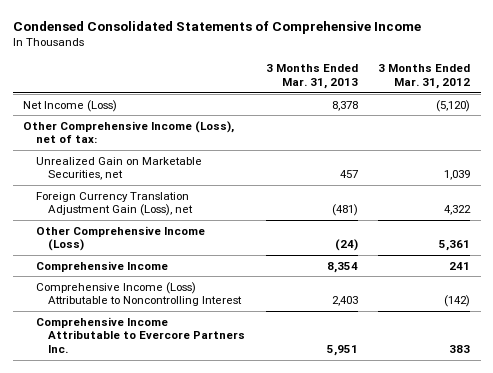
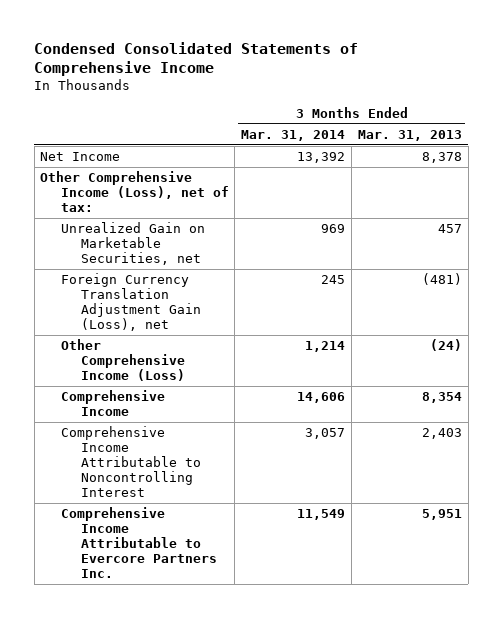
- | 3 Months Ended Mar. 31, 2013 | 3 Months Ended Mar. 31, 2012
+ | 3 Months Ended Mar. 31, 2014 | 3 Months Ended Mar. 31, 2013
- Net Income (Loss) | 8,378 | (5,120)
+ Net Income | 13,392 | 8,378
- Comprehensive Income (Loss) Attributable to Noncontrolling Interest | 2,403 | (142)
+ Comprehensive Income Attributable to Noncontrolling Interest | 3,057 | 2,403

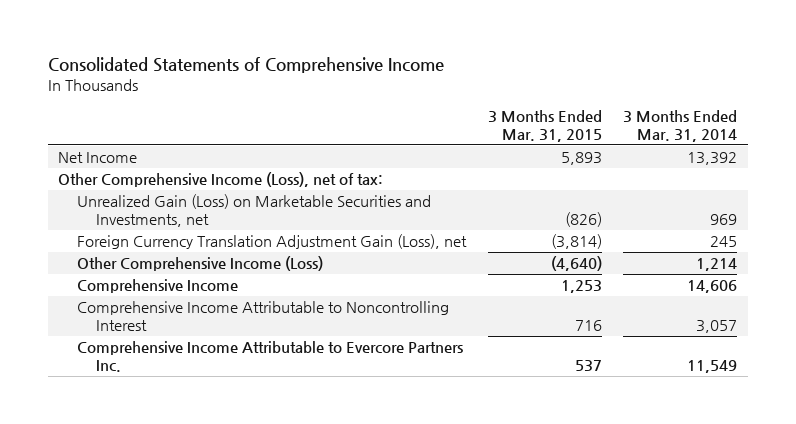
- Condensed Consolidated Statements of Comprehensive Income
+ Consolidated Statements of Comprehensive Income
- | 3 Months Ended Mar. 31, 2014 | 3 Months Ended Mar. 31, 2013
+ | 3 Months Ended Mar. 31, 2015 | 3 Months Ended Mar. 31, 2014
- Unrealized Gain on Marketable Securities, net | 969 | 457
+ Unrealized Gain (Loss) on Marketable Securities and Investments, net | (826) | 969

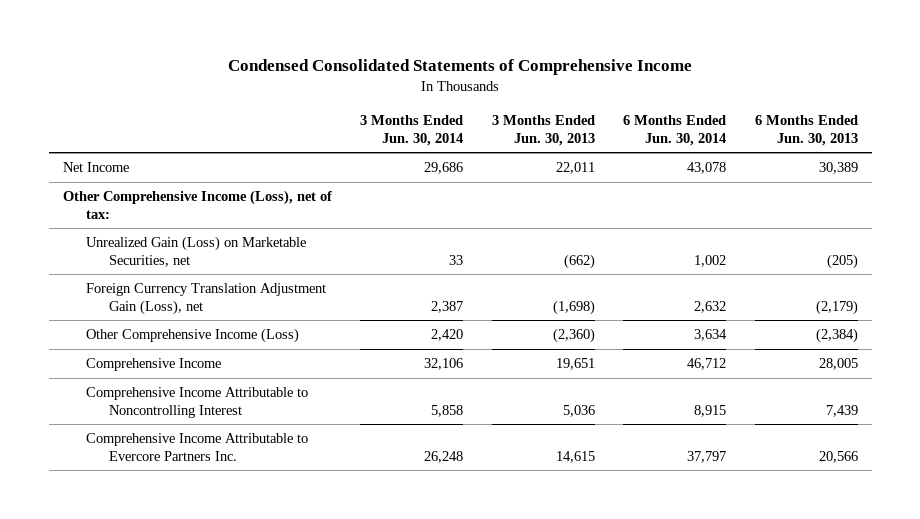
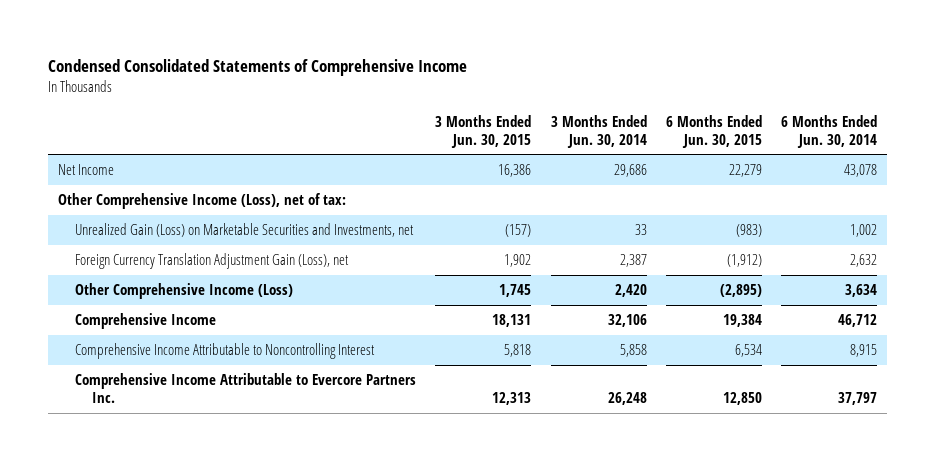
- | 3 Months Ended Jun. 30, 2014 | 3 Months Ended Jun. 30, 2013 | 6 Months Ended Jun. 30, 2014 | 6 Months Ended Jun. 30, 2013
+ | 3 Months Ended Jun. 30, 2015 | 3 Months Ended Jun. 30, 2014 | 6 Months Ended Jun. 30, 2015 | 6 Months Ended Jun. 30, 2014
- Unrealized Gain (Loss) on Marketable Securities, net | 33 | (662) | 1,002 | (205)
+ Unrealized Gain (Loss) on Marketable Securities and Investments, net | (157) | 33 | (983) | 1,002

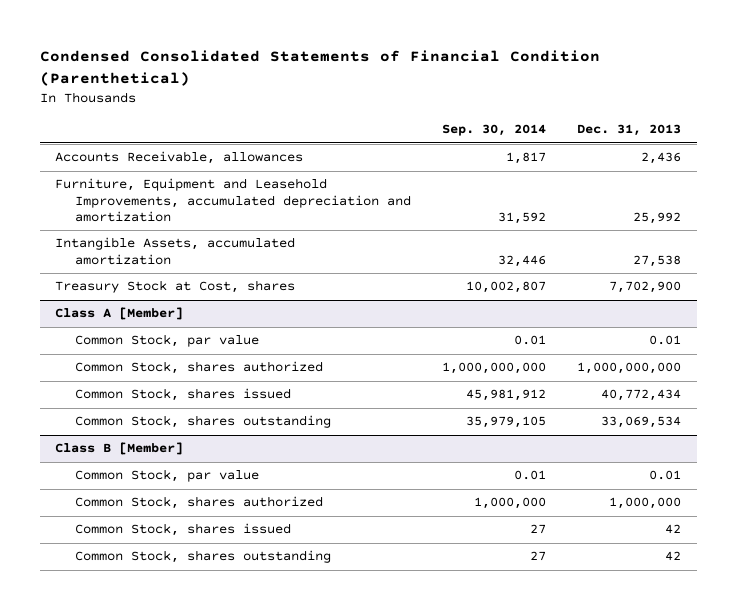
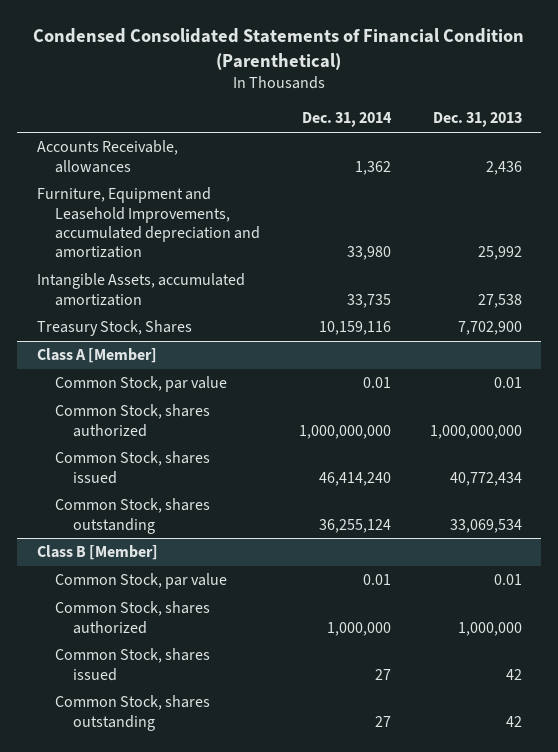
- | Sep. 30, 2014 | Dec. 31, 2013
+ | Dec. 31, 2014 | Dec. 31, 2013
- Treasury Stock at Cost, shares | 10,002,807 | 7,702,900
+ Treasury Stock, Shares | 10,159,116 | 7,702,900

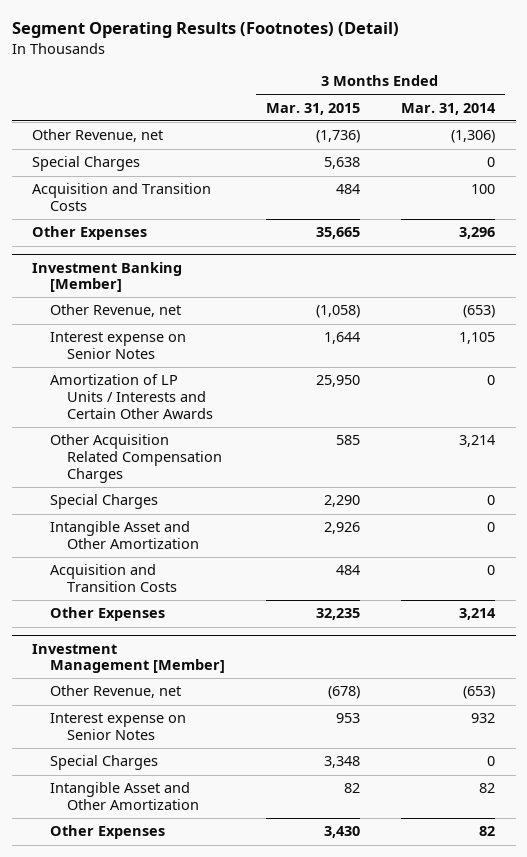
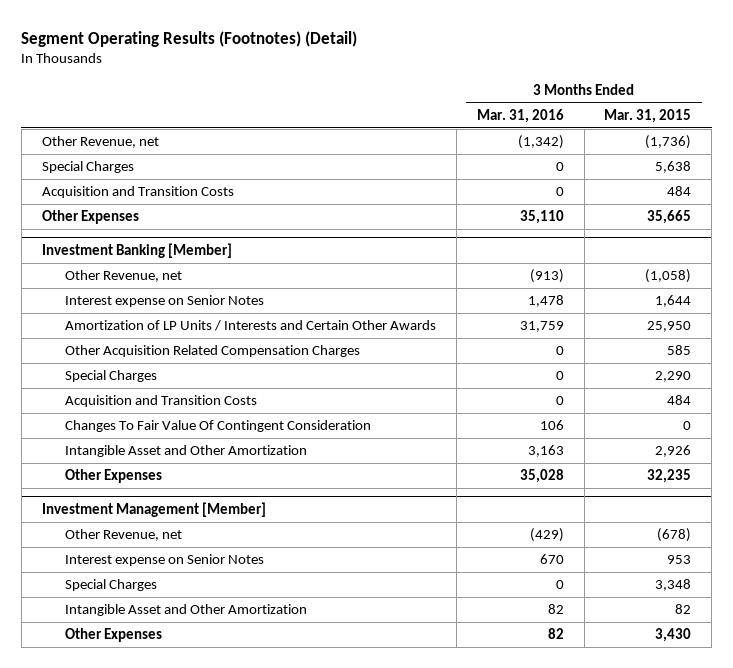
- | 3 Months Ended Mar. 31, 2015 | 3 Months Ended Mar. 31, 2014
+ | 3 Months Ended Mar. 31, 2016 | 3 Months Ended Mar. 31, 2015
@ Investment Banking [Member]
+ Changes To Fair Value Of Contingent Consideration | 106 | 0
moved down: Intangible Asset and Other Amortization | 3,163 | 2,926

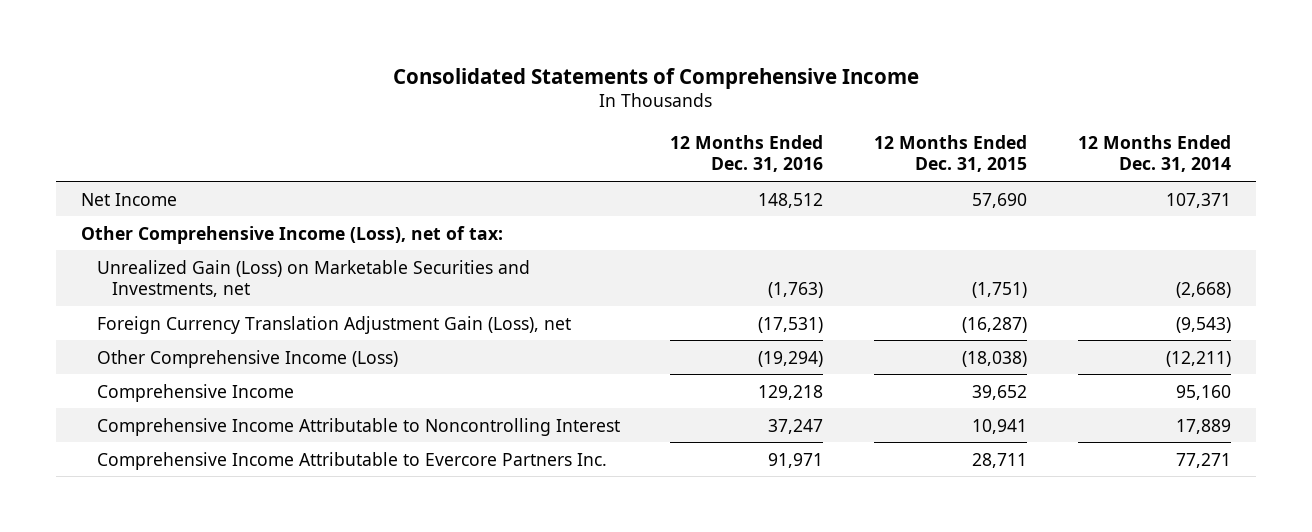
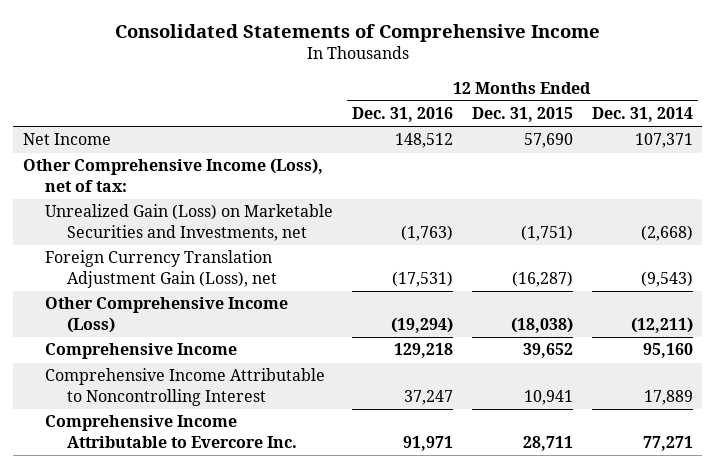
- Comprehensive Income Attributable to Evercore Partners Inc. | 91,971 | 28,711 | 77,271
+ Comprehensive Income Attributable to Evercore Inc. | 91,971 | 28,711 | 77,271

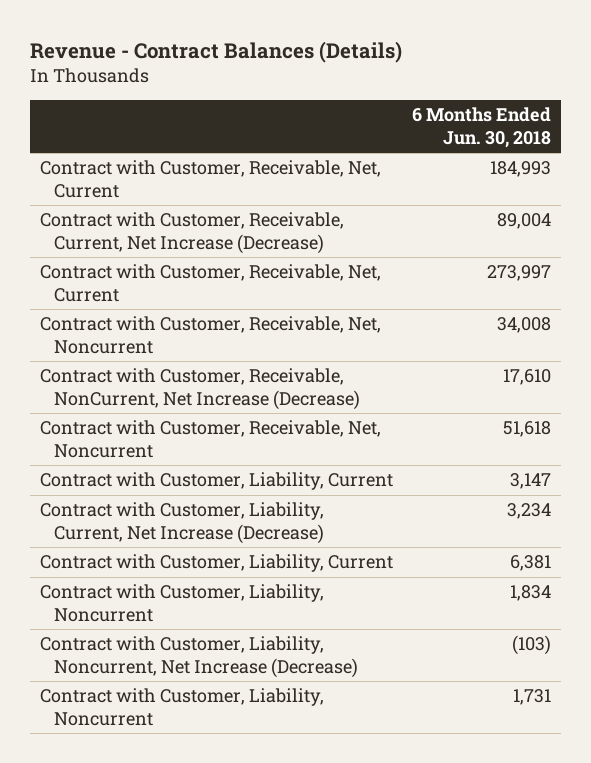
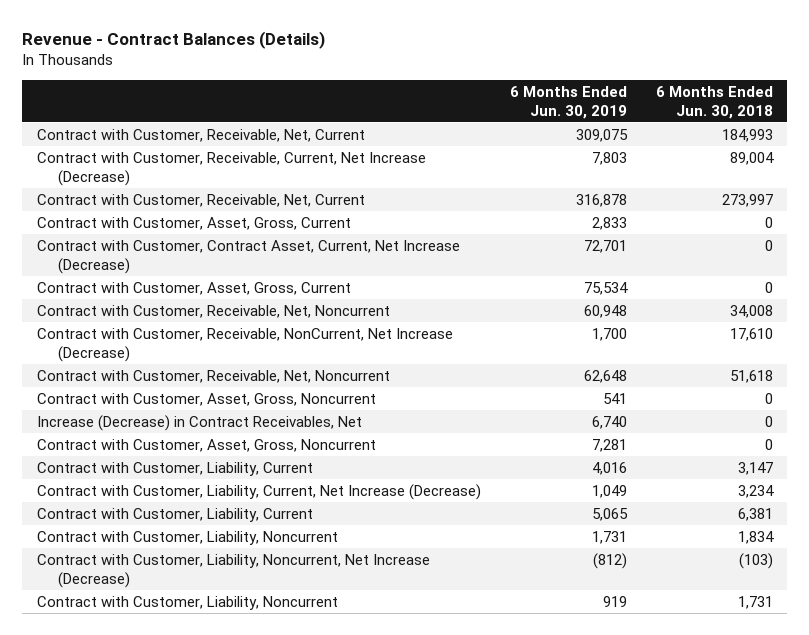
- | 6 Months Ended Jun. 30, 2018
+ | 6 Months Ended Jun. 30, 2019 | 6 Months Ended Jun. 30, 2018
+ Contract with Customer, Asset, Gross, Current | 2,833 | 0
+ Contract with Customer, Contract Asset, Current, Net Increase (Decrease) | 72,701 | 0
+ Contract with Customer, Asset, Gross, Current | 75,534 | 0
+ Contract with Customer, Asset, Gross, Noncurrent | 541 | 0
+ Increase (Decrease) in Contract Receivables, Net | 6,740 | 0
+ Contract with Customer, Asset, Gross, Noncurrent | 7,281 | 0

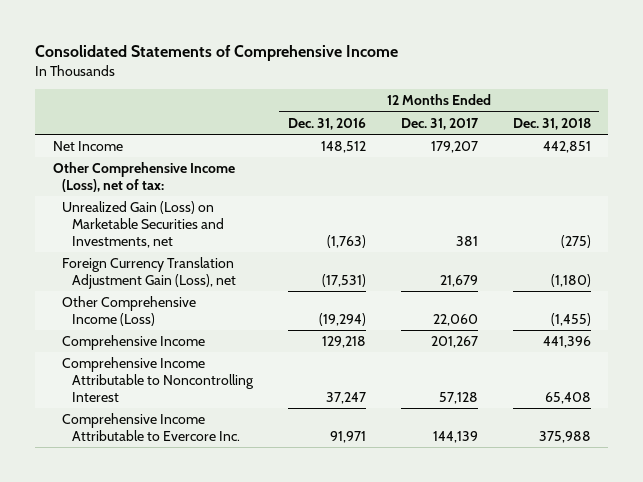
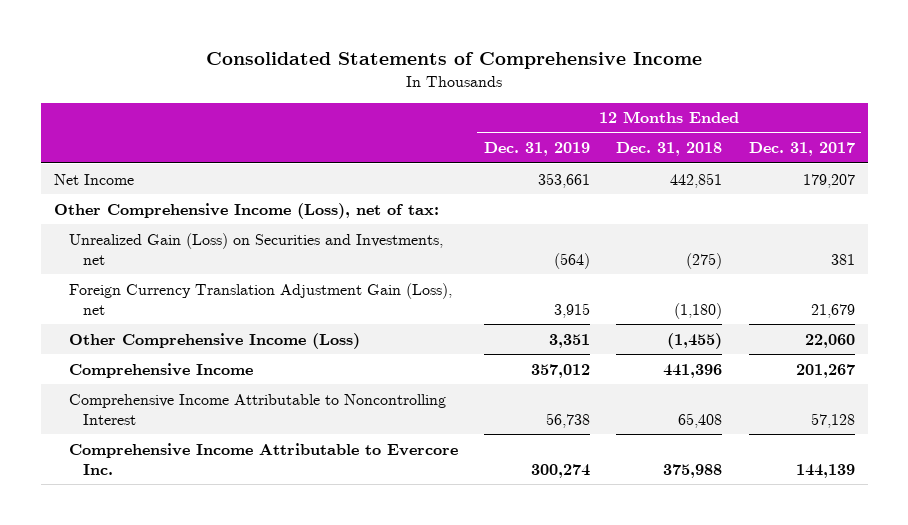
- | 12 Months Ended Dec. 31, 2016 | 12 Months Ended Dec. 31, 2017 | 12 Months Ended Dec. 31, 2018
+ | 12 Months Ended Dec. 31, 2019 | 12 Months Ended Dec. 31, 2018 | 12 Months Ended Dec. 31, 2017
- Unrealized Gain (Loss) on Marketable Securities and Investments, net | (1,763) | 381 | (275)
+ Unrealized Gain (Loss) on Securities and Investments, net | (564) | (275) | 381

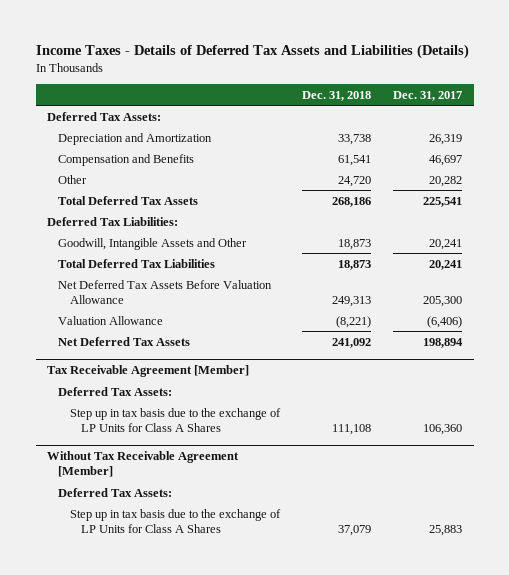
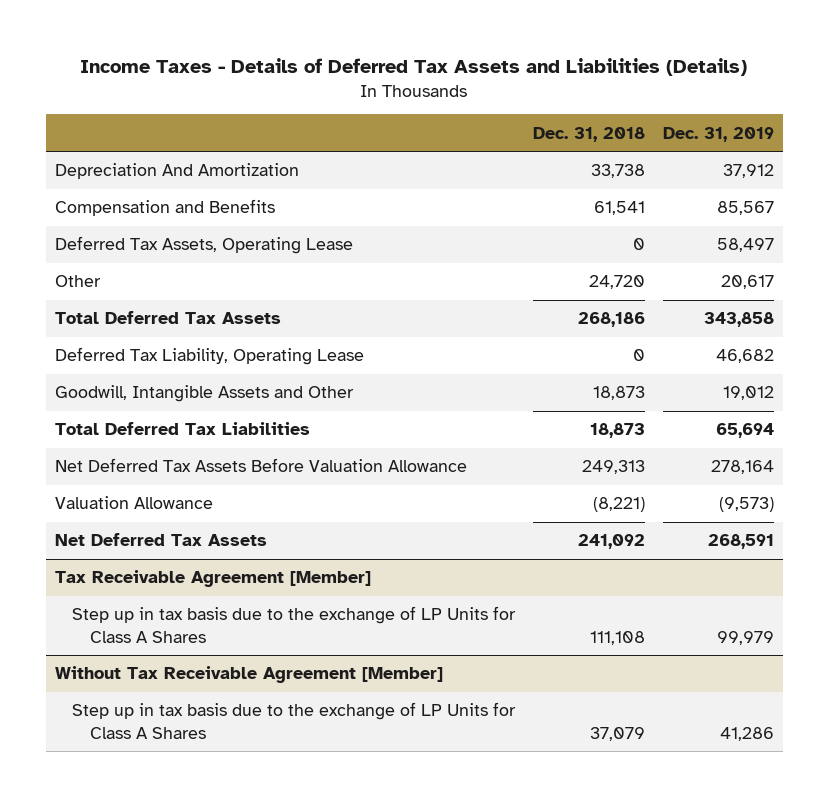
- | Dec. 31, 2018 | Dec. 31, 2017
+ | Dec. 31, 2018 | Dec. 31, 2019
- Deferred Tax Assets:
- Depreciation and Amortization | 33,738 | 26,319
+ Depreciation And Amortization | 33,738 | 37,912
+ Deferred Tax Assets, Operating Lease | 0 | 58,497
- Deferred Tax Liabilities:
+ Deferred Tax Liability, Operating Lease | 0 | 46,682
@ Tax Receivable Agreement [Member]
- Deferred Tax Assets:
@ Without Tax Receivable Agreement [Member]
- Deferred Tax Assets:

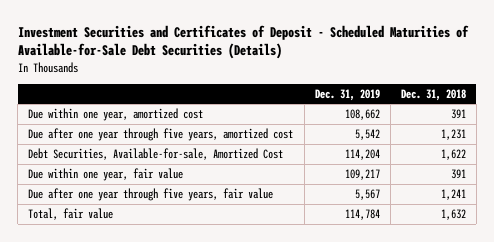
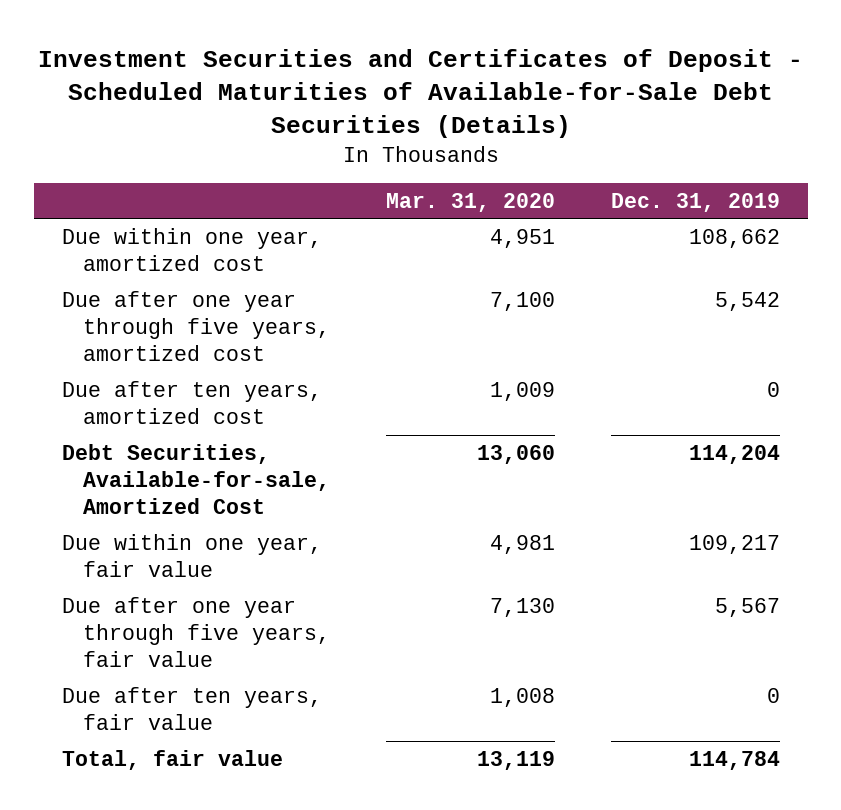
- | Dec. 31, 2019 | Dec. 31, 2018
+ | Mar. 31, 2020 | Dec. 31, 2019
+ Due after ten years, amortized cost | 1,009 | 0
+ Due after ten years, fair value | 1,008 | 0

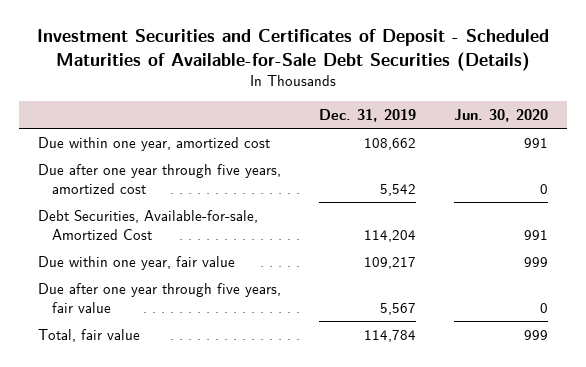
- | Mar. 31, 2020 | Dec. 31, 2019
+ | Dec. 31, 2019 | Jun. 30, 2020
- Due after ten years, amortized cost | 1,009 | 0
- Due after ten years, fair value | 1,008 | 0

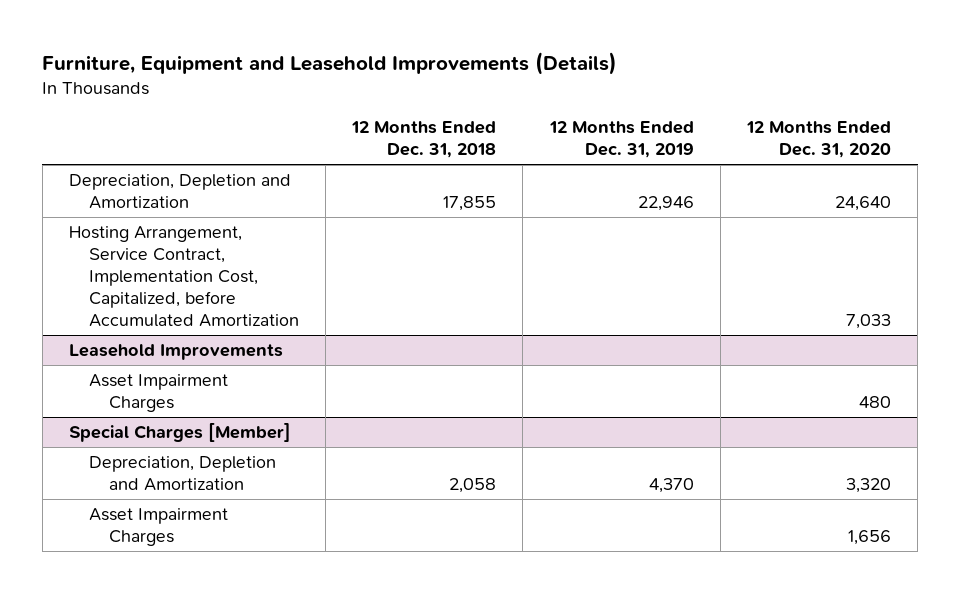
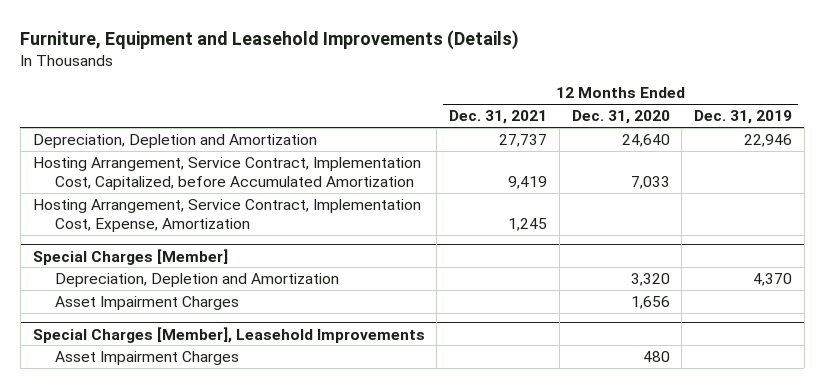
- | 12 Months Ended Dec. 31, 2018 | 12 Months Ended Dec. 31, 2019 | 12 Months Ended Dec. 31, 2020
+ | 12 Months Ended Dec. 31, 2021 | 12 Months Ended Dec. 31, 2020 | 12 Months Ended Dec. 31, 2019
- Leasehold Improvements
- Asset Impairment Charges | | | 480
+ Hosting Arrangement, Service Contract, Implementation Cost, Expense, Amortization | 1,245 | |
+ Special Charges [Member], Leasehold Improvements
+ Asset Impairment Charges | | 480 |

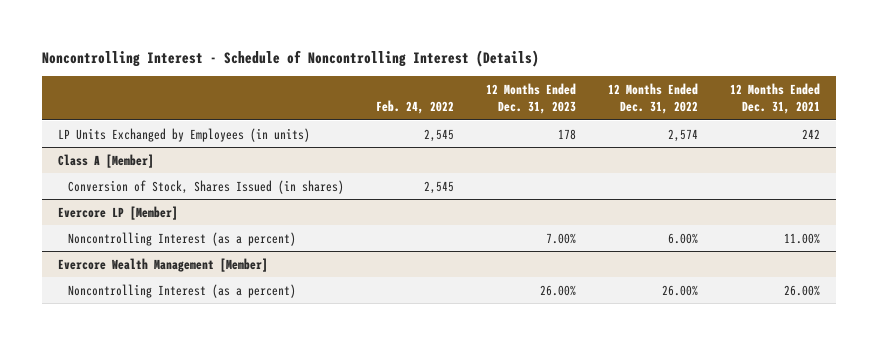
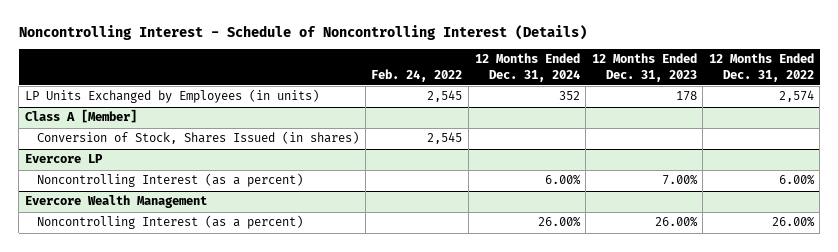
- | Feb. 24, 2022 | 12 Months Ended Dec. 31, 2023 | 12 Months Ended Dec. 31, 2022 | 12 Months Ended Dec. 31, 2021
+ | Feb. 24, 2022 | 12 Months Ended Dec. 31, 2024 | 12 Months Ended Dec. 31, 2023 | 12 Months Ended Dec. 31, 2022
- Evercore LP [Member]
+ Evercore LP
- Evercore Wealth Management [Member]
+ Evercore Wealth Management

